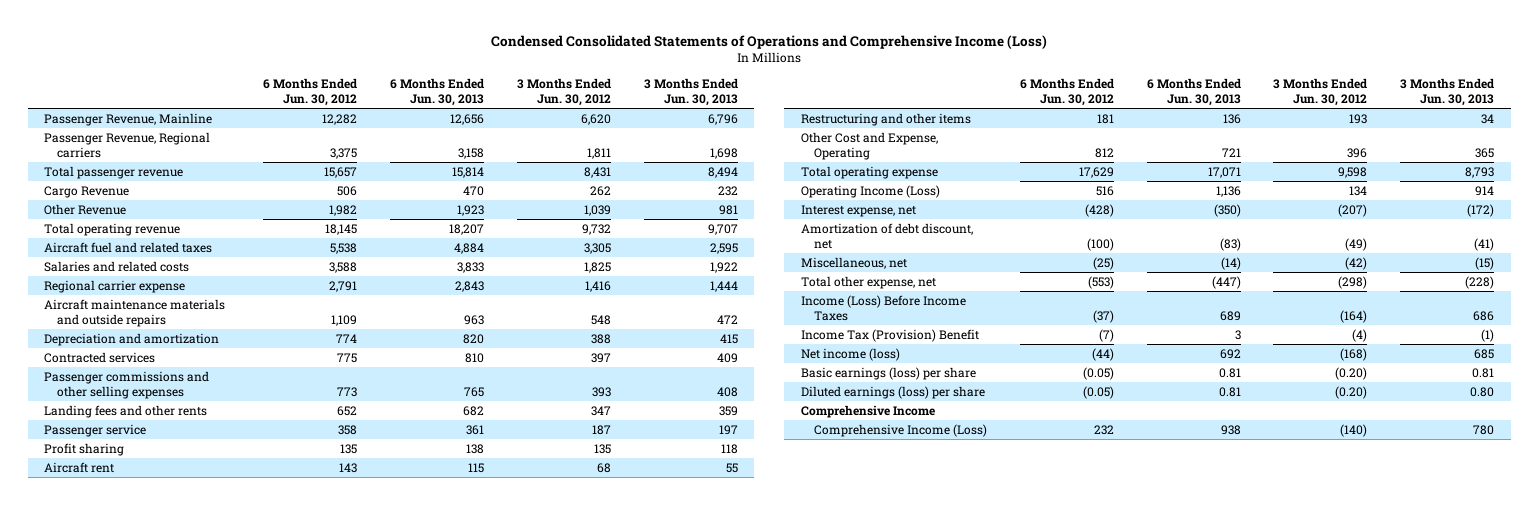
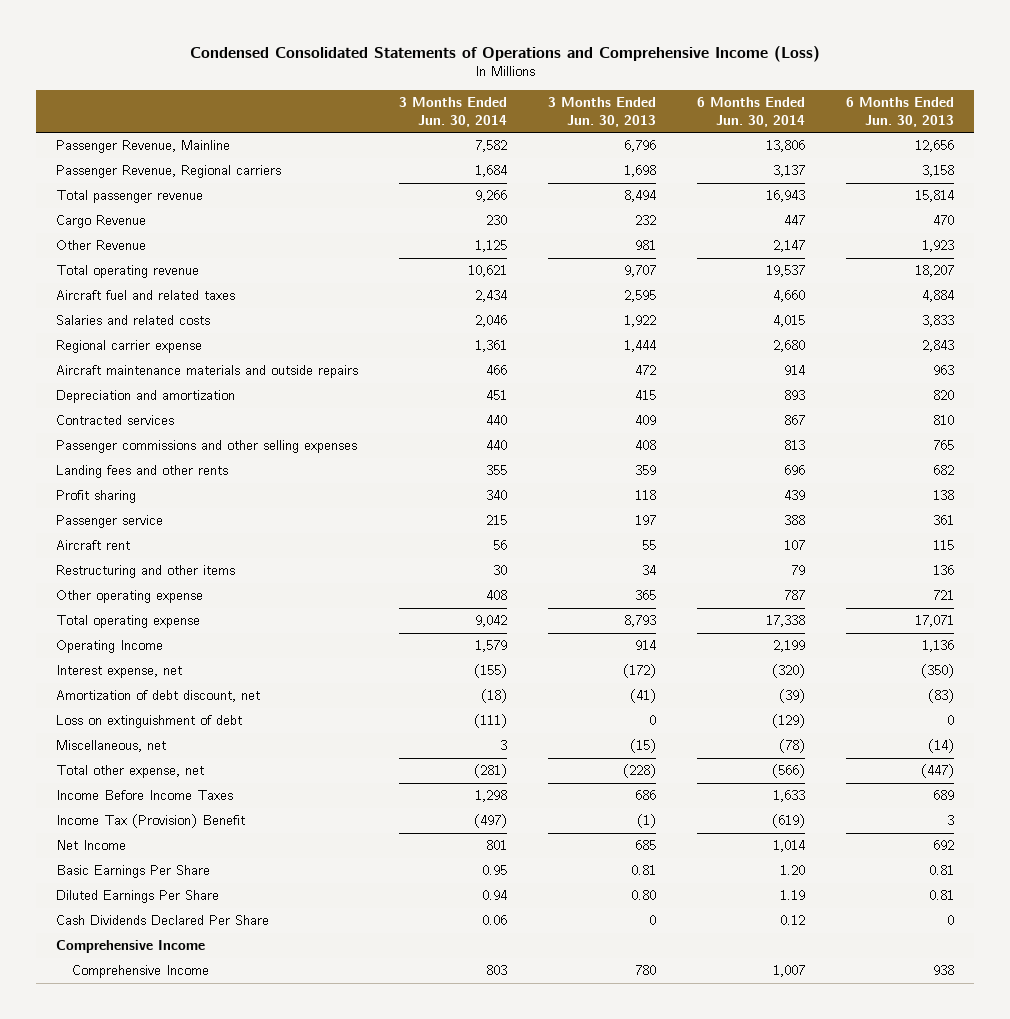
- | 6 Months Ended Jun. 30, 2012 | 6 Months Ended Jun. 30, 2013 | 3 Months Ended Jun. 30, 2012 | 3 Months Ended Jun. 30, 2013
+ | 3 Months Ended Jun. 30, 2014 | 3 Months Ended Jun. 30, 2013 | 6 Months Ended Jun. 30, 2014 | 6 Months Ended Jun. 30, 2013
moved down: Passenger service | 215 | 197 | 388 | 361
- Other Cost and Expense, Operating | 812 | 721 | 396 | 365
+ Other operating expense | 408 | 365 | 787 | 721
- Operating Income (Loss) | 516 | 1,136 | 134 | 914
+ Operating Income | 1,579 | 914 | 2,199 | 1,136
+ Loss on extinguishment of debt | (111) | 0 | (129) | 0
- Income (Loss) Before Income Taxes | (37) | 689 | (164) | 686
+ Income Before Income Taxes | 1,298 | 686 | 1,633 | 689
- Net income (loss) | (44) | 692 | (168) | 685
- Basic earnings (loss) per share | (0.05) | 0.81 | (0.20) | 0.81
- Diluted earnings (loss) per share | (0.05) | 0.81 | (0.20) | 0.80
+ Net Income | 801 | 685 | 1,014 | 692
+ Basic Earnings Per Share | 0.95 | 0.81 | 1.20 | 0.81
+ Diluted Earnings Per Share | 0.94 | 0.80 | 1.19 | 0.81
+ Cash Dividends Declared Per Share | 0.06 | 0 | 0.12 | 0
- Comprehensive Income (Loss) | 232 | 938 | (140) | 780
+ Comprehensive Income | 803 | 780 | 1,007 | 938

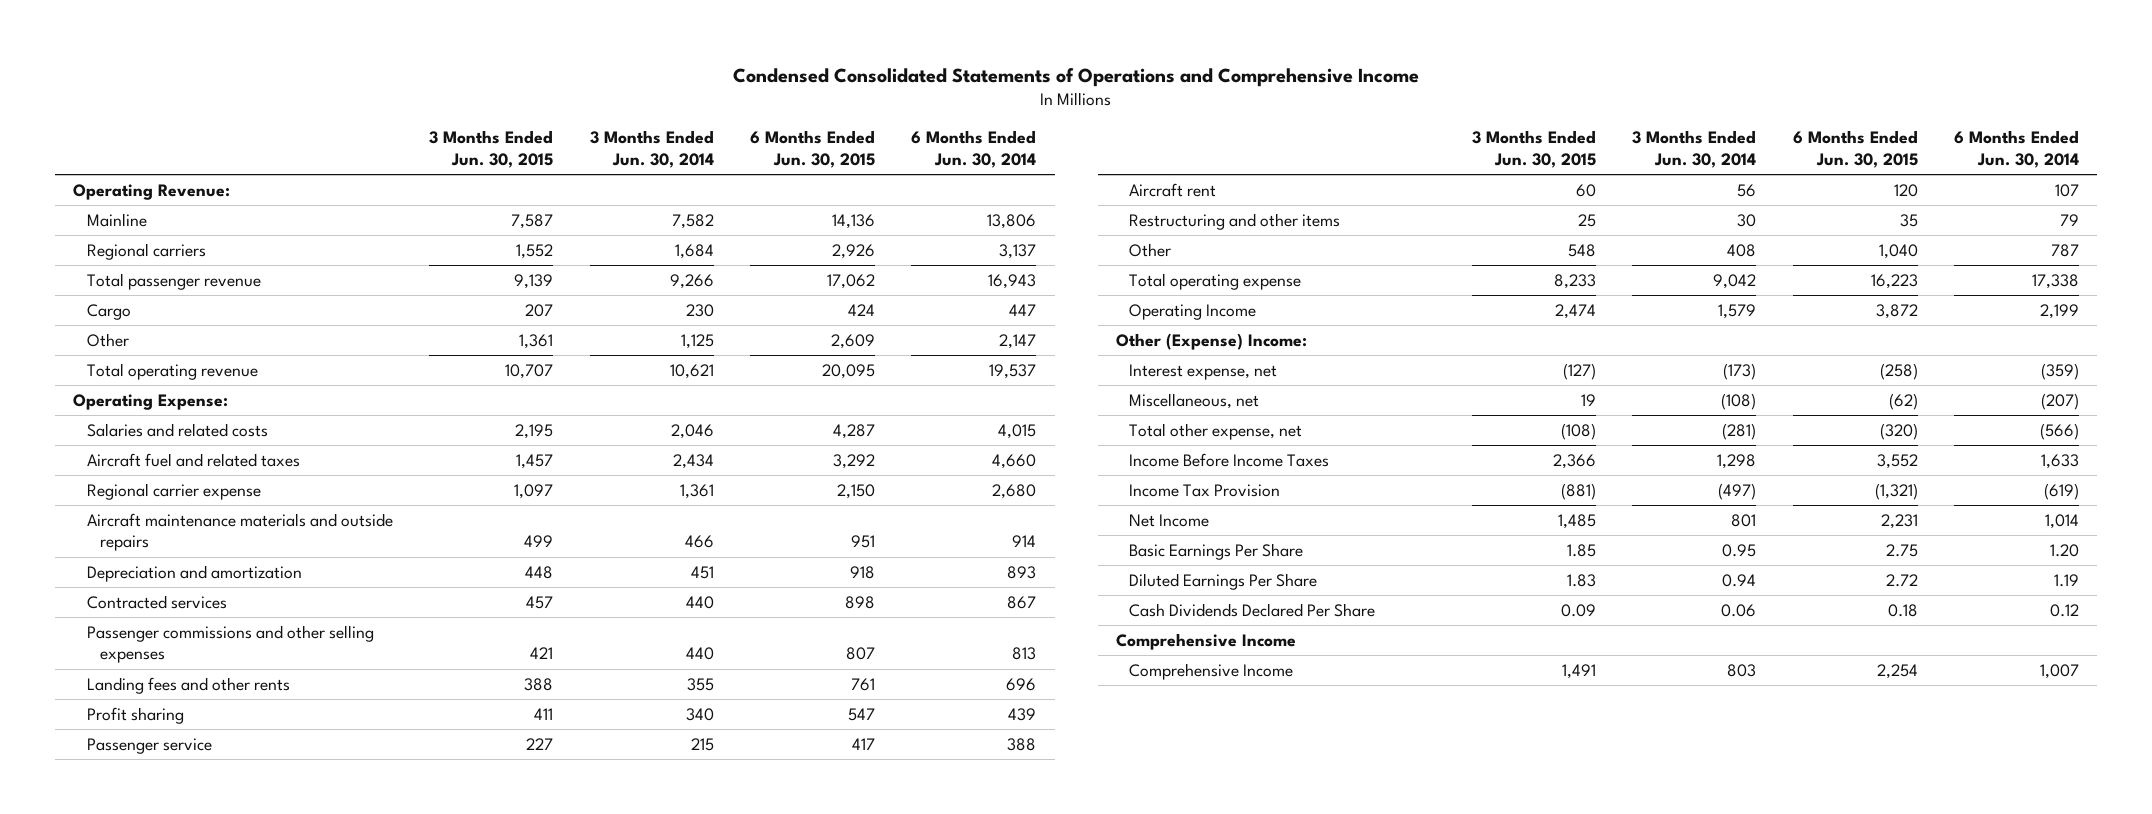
- Condensed Consolidated Statements of Operations and Comprehensive Income (Loss)
+ Condensed Consolidated Statements of Operations and Comprehensive Income
- | 3 Months Ended Jun. 30, 2014 | 3 Months Ended Jun. 30, 2013 | 6 Months Ended Jun. 30, 2014 | 6 Months Ended Jun. 30, 2013
+ | 3 Months Ended Jun. 30, 2015 | 3 Months Ended Jun. 30, 2014 | 6 Months Ended Jun. 30, 2015 | 6 Months Ended Jun. 30, 2014
- Passenger Revenue, Mainline | 7,582 | 6,796 | 13,806 | 12,656
- Passenger Revenue, Regional carriers | 1,684 | 1,698 | 3,137 | 3,158
+ Operating Revenue:
+ Mainline | 7,587 | 7,582 | 14,136 | 13,806
+ Regional carriers | 1,552 | 1,684 | 2,926 | 3,137
- Cargo Revenue | 230 | 232 | 447 | 470
- Other Revenue | 1,125 | 981 | 2,147 | 1,923
+ Cargo | 207 | 230 | 424 | 447
+ Other | 1,361 | 1,125 | 2,609 | 2,147
+ Operating Expense:
moved down: Aircraft fuel and related taxes | 1,457 | 2,434 | 3,292 | 4,660
- Other operating expense | 408 | 365 | 787 | 721
+ Other | 548 | 408 | 1,040 | 787
- Interest expense, net | (155) | (172) | (320) | (350)
- Amortization of debt discount, net | (18) | (41) | (39) | (83)
- Loss on extinguishment of debt | (111) | 0 | (129) | 0
- Miscellaneous, net | 3 | (15) | (78) | (14)
+ Other (Expense) Income:
+ Interest expense, net | (127) | (173) | (258) | (359)
+ Miscellaneous, net | 19 | (108) | (62) | (207)
- Income Tax (Provision) Benefit | (497) | (1) | (619) | 3
+ Income Tax Provision | (881) | (497) | (1,321) | (619)

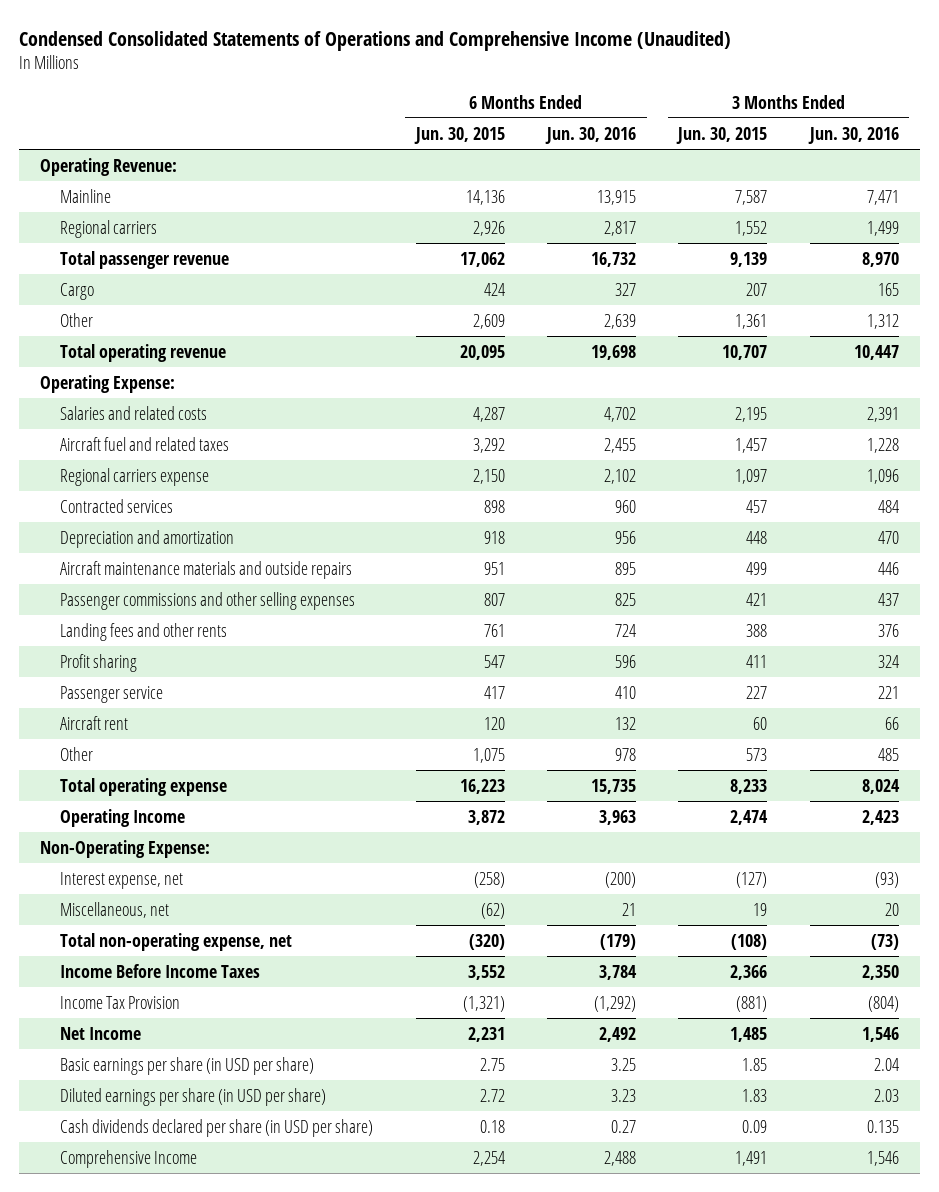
- Condensed Consolidated Statements of Operations and Comprehensive Income
+ Condensed Consolidated Statements of Operations and Comprehensive Income (Unaudited)
- | 3 Months Ended Jun. 30, 2015 | 3 Months Ended Jun. 30, 2014 | 6 Months Ended Jun. 30, 2015 | 6 Months Ended Jun. 30, 2014
+ | 6 Months Ended Jun. 30, 2015 | 6 Months Ended Jun. 30, 2016 | 3 Months Ended Jun. 30, 2015 | 3 Months Ended Jun. 30, 2016
- Regional carrier expense | 1,097 | 1,361 | 2,150 | 2,680
+ Regional carriers expense | 2,150 | 2,102 | 1,097 | 1,096
moved down: Depreciation and amortization | 918 | 956 | 448 | 470
moved down: Aircraft maintenance materials and outside repairs | 951 | 895 | 499 | 446
- Restructuring and other items | 25 | 30 | 35 | 79
- Other | 548 | 408 | 1,040 | 787
+ Other | 1,075 | 978 | 573 | 485
- Other (Expense) Income:
+ Non-Operating Expense:
- Total other expense, net | (108) | (281) | (320) | (566)
+ Total non-operating expense, net | (320) | (179) | (108) | (73)
- Basic Earnings Per Share | 1.85 | 0.95 | 2.75 | 1.20
- Diluted Earnings Per Share | 1.83 | 0.94 | 2.72 | 1.19
- Cash Dividends Declared Per Share | 0.09 | 0.06 | 0.18 | 0.12
- Comprehensive Income
+ Basic earnings per share (in USD per share) | 2.75 | 3.25 | 1.85 | 2.04
+ Diluted earnings per share (in USD per share) | 2.72 | 3.23 | 1.83 | 2.03
+ Cash dividends declared per share (in USD per share) | 0.18 | 0.27 | 0.09 | 0.135

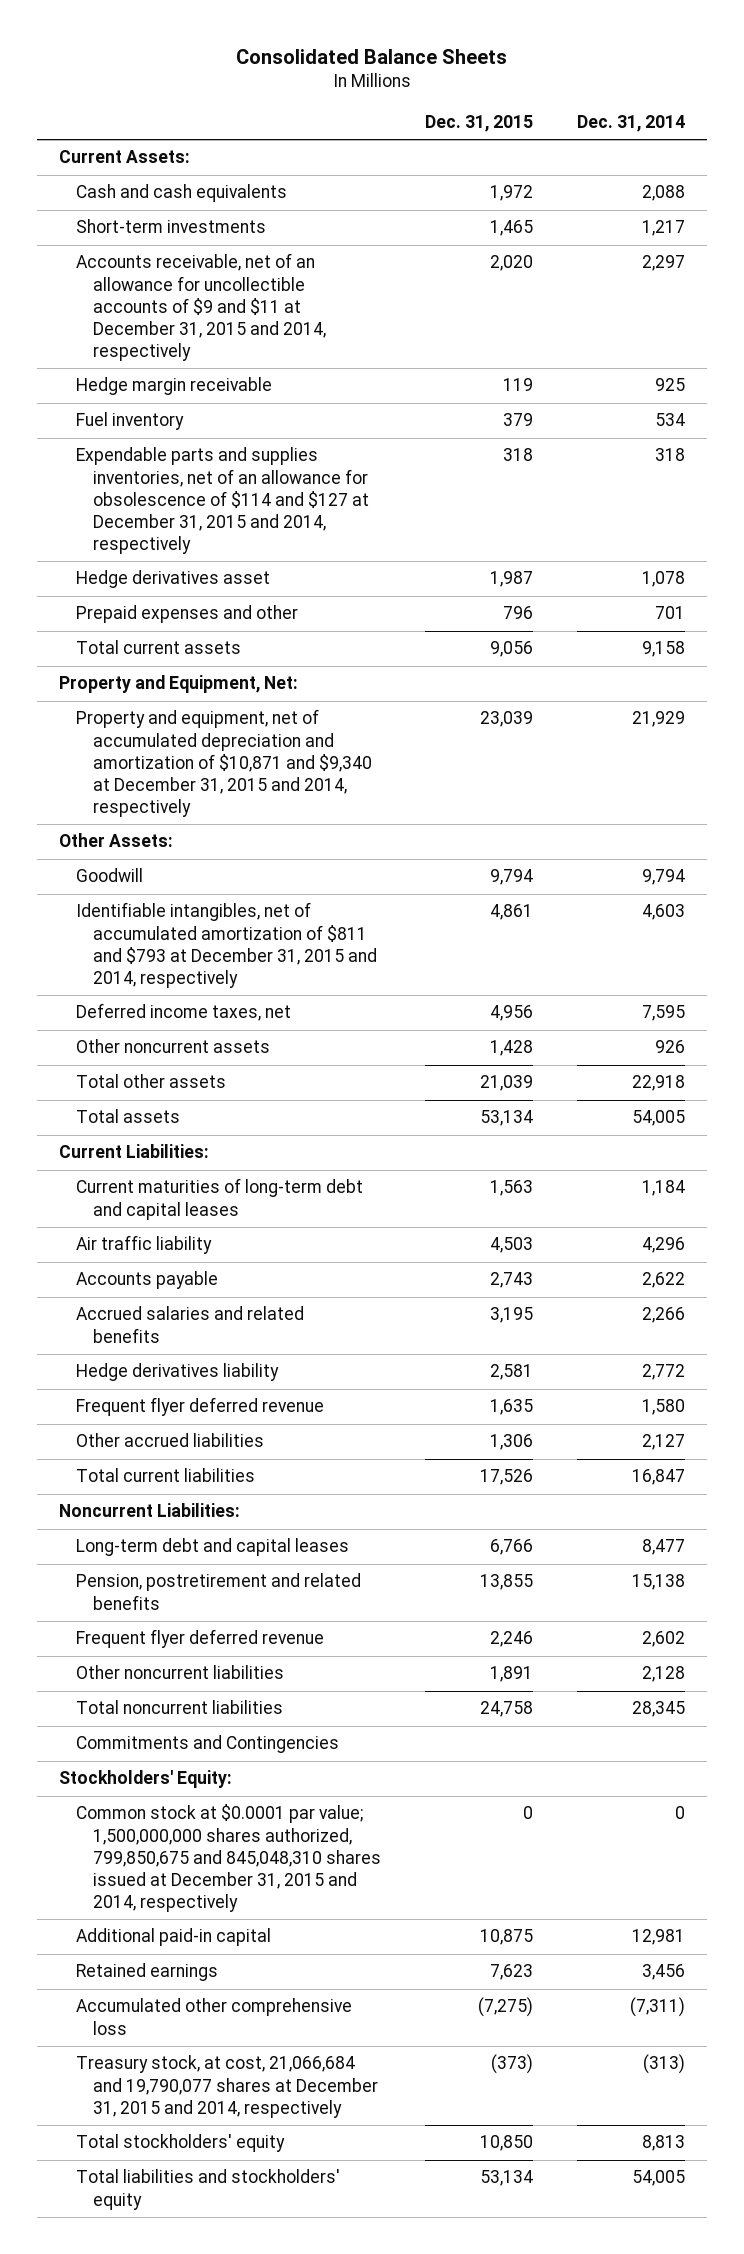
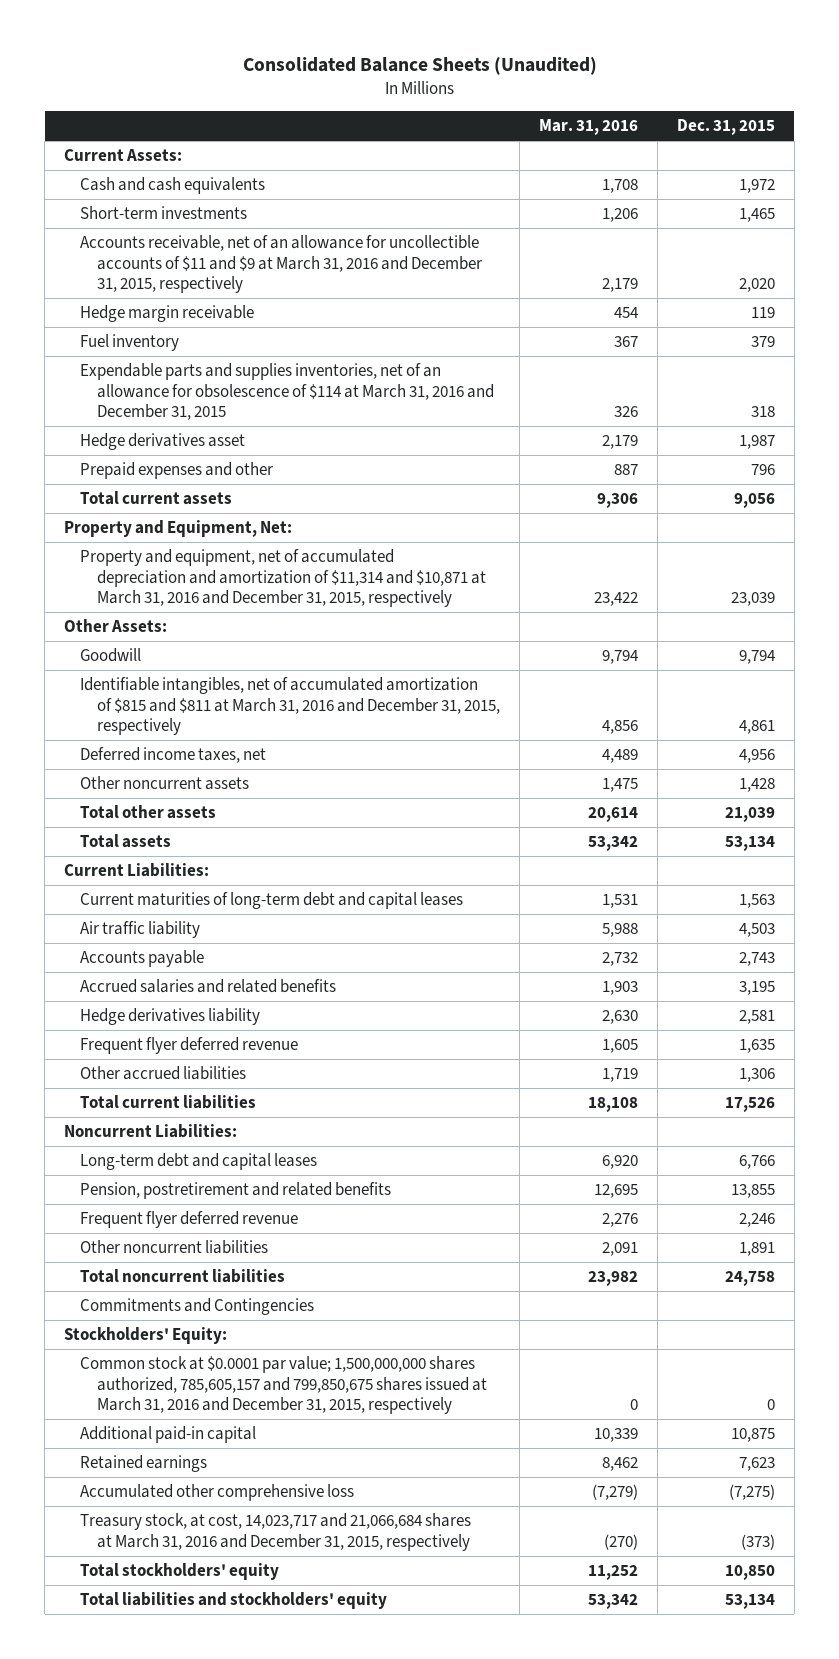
- Consolidated Balance Sheets
+ Consolidated Balance Sheets (Unaudited)
- | Dec. 31, 2015 | Dec. 31, 2014
+ | Mar. 31, 2016 | Dec. 31, 2015
- Accounts receivable, net of an allowance for uncollectible accounts of $9 and $11 at December 31, 2015 and 2014, respectively | 2,020 | 2,297
+ Accounts receivable, net of an allowance for uncollectible accounts of $11 and $9 at March 31, 2016 and December 31, 2015, respectively | 2,179 | 2,020
- Expendable parts and supplies inventories, net of an allowance for obsolescence of $114 and $127 at December 31, 2015 and 2014, respectively | 318 | 318
+ Expendable parts and supplies inventories, net of an allowance for obsolescence of $114 at March 31, 2016 and December 31, 2015 | 326 | 318
- Property and equipment, net of accumulated depreciation and amortization of $10,871 and $9,340 at December 31, 2015 and 2014, respectively | 23,039 | 21,929
+ Property and equipment, net of accumulated depreciation and amortization of $11,314 and $10,871 at March 31, 2016 and December 31, 2015, respectively | 23,422 | 23,039
- Identifiable intangibles, net of accumulated amortization of $811 and $793 at December 31, 2015 and 2014, respectively | 4,861 | 4,603
+ Identifiable intangibles, net of accumulated amortization of $815 and $811 at March 31, 2016 and December 31, 2015, respectively | 4,856 | 4,861
- Common stock at $0.0001 par value; 1,500,000,000 shares authorized, 799,850,675 and 845,048,310 shares issued at December 31, 2015 and 2014, respectively | 0 | 0
+ Common stock at $0.0001 par value; 1,500,000,000 shares authorized, 785,605,157 and 799,850,675 shares issued at March 31, 2016 and December 31, 2015, respectively | 0 | 0
- Treasury stock, at cost, 21,066,684 and 19,790,077 shares at December 31, 2015 and 2014, respectively | (373) | (313)
+ Treasury stock, at cost, 14,023,717 and 21,066,684 shares at March 31, 2016 and December 31, 2015, respectively | (270) | (373)

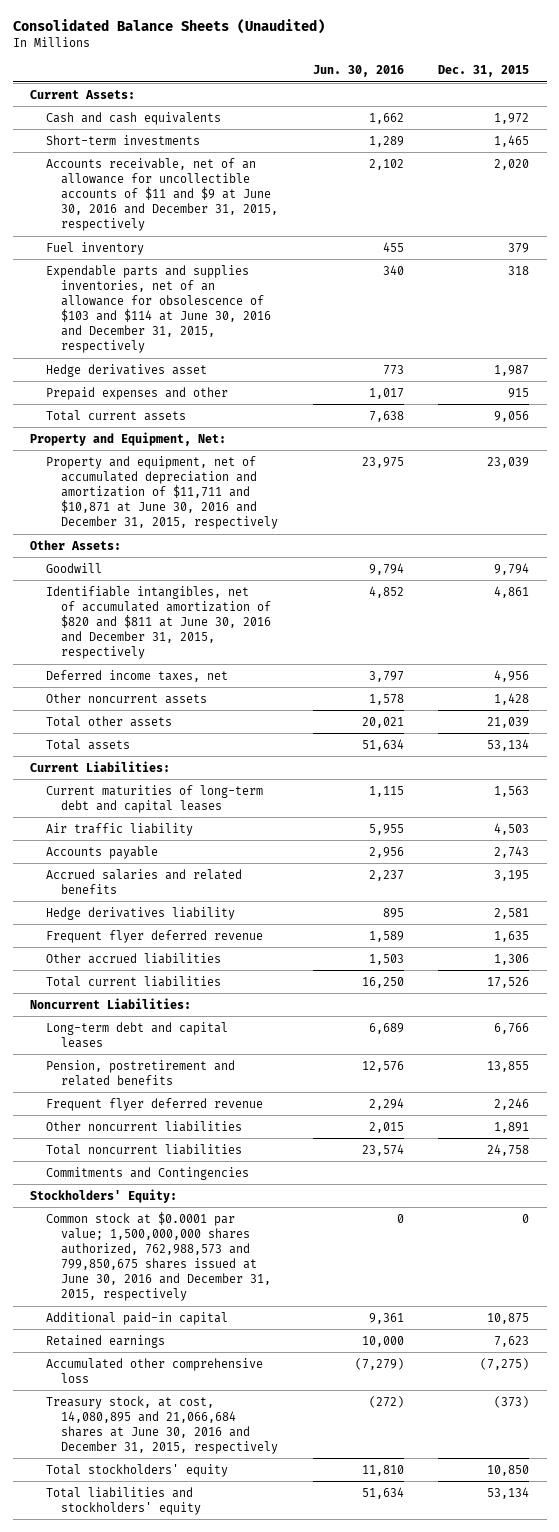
- | Mar. 31, 2016 | Dec. 31, 2015
+ | Jun. 30, 2016 | Dec. 31, 2015
- Accounts receivable, net of an allowance for uncollectible accounts of $11 and $9 at March 31, 2016 and December 31, 2015, respectively | 2,179 | 2,020
- Hedge margin receivable | 454 | 119
+ Accounts receivable, net of an allowance for uncollectible accounts of $11 and $9 at June 30, 2016 and December 31, 2015, respectively | 2,102 | 2,020
- Expendable parts and supplies inventories, net of an allowance for obsolescence of $114 at March 31, 2016 and December 31, 2015 | 326 | 318
+ Expendable parts and supplies inventories, net of an allowance for obsolescence of $103 and $114 at June 30, 2016 and December 31, 2015, respectively | 340 | 318
- Prepaid expenses and other | 887 | 796
+ Prepaid expenses and other | 1,017 | 915
- Property and equipment, net of accumulated depreciation and amortization of $11,314 and $10,871 at March 31, 2016 and December 31, 2015, respectively | 23,422 | 23,039
+ Property and equipment, net of accumulated depreciation and amortization of $11,711 and $10,871 at June 30, 2016 and December 31, 2015, respectively | 23,975 | 23,039
- Identifiable intangibles, net of accumulated amortization of $815 and $811 at March 31, 2016 and December 31, 2015, respectively | 4,856 | 4,861
+ Identifiable intangibles, net of accumulated amortization of $820 and $811 at June 30, 2016 and December 31, 2015, respectively | 4,852 | 4,861
- Common stock at $0.0001 par value; 1,500,000,000 shares authorized, 785,605,157 and 799,850,675 shares issued at March 31, 2016 and December 31, 2015, respectively | 0 | 0
+ Common stock at $0.0001 par value; 1,500,000,000 shares authorized, 762,988,573 and 799,850,675 shares issued at June 30, 2016 and December 31, 2015, respectively | 0 | 0
- Treasury stock, at cost, 14,023,717 and 21,066,684 shares at March 31, 2016 and December 31, 2015, respectively | (270) | (373)
+ Treasury stock, at cost, 14,080,895 and 21,066,684 shares at June 30, 2016 and December 31, 2015, respectively | (272) | (373)

